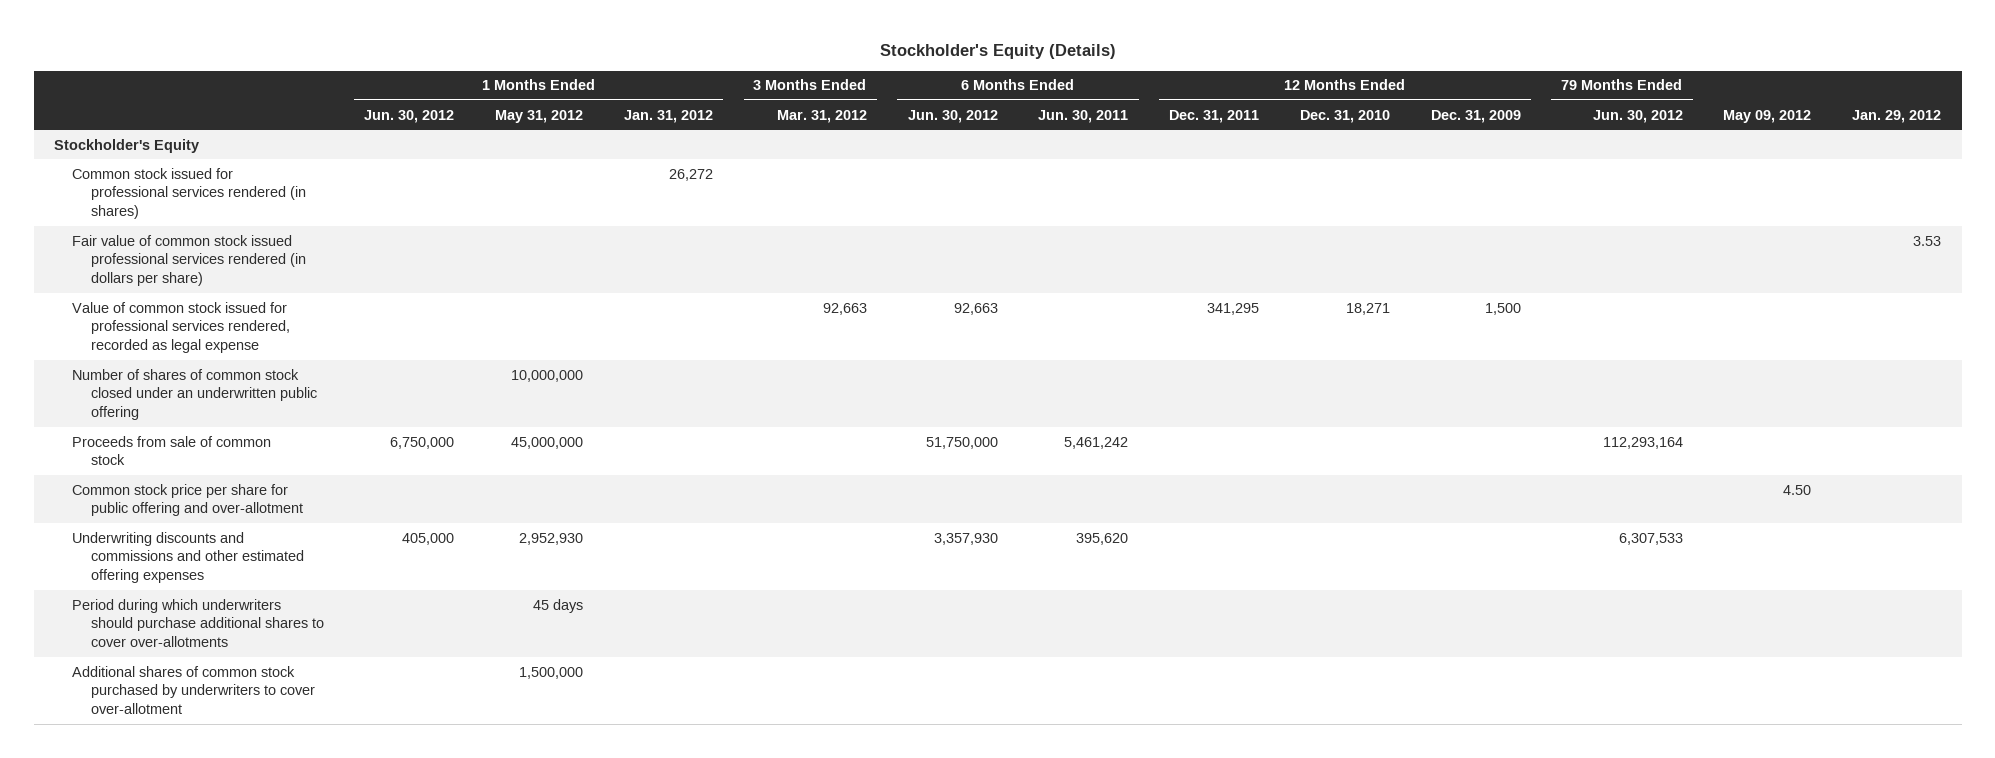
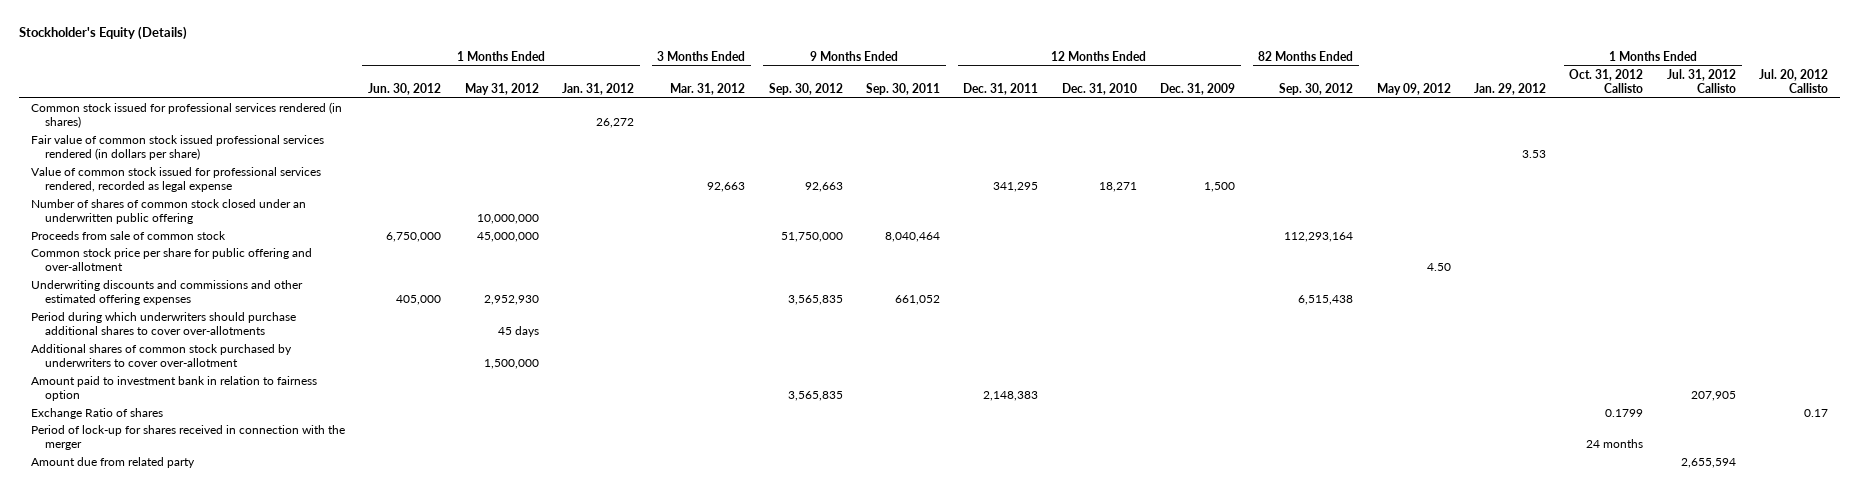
- | 1 Months Ended Jun. 30, 2012 | 1 Months Ended May 31, 2012 | 1 Months Ended Jan. 31, 2012 | 3 Months Ended Mar. 31, 2012 | 6 Months Ended Jun. 30, 2012 | 6 Months Ended Jun. 30, 2011 | 12 Months Ended Dec. 31, 2011 | 12 Months Ended Dec. 31, 2010 | 12 Months Ended Dec. 31, 2009 | 79 Months Ended Jun. 30, 2012 | May 09, 2012 | Jan. 29, 2012
+ | 1 Months Ended Jun. 30, 2012 | 1 Months Ended May 31, 2012 | 1 Months Ended Jan. 31, 2012 | 3 Months Ended Mar. 31, 2012 | 9 Months Ended Sep. 30, 2012 | 9 Months Ended Sep. 30, 2011 | 12 Months Ended Dec. 31, 2011 | 12 Months Ended Dec. 31, 2010 | 12 Months Ended Dec. 31, 2009 | 82 Months Ended Sep. 30, 2012 | May 09, 2012 | Jan. 29, 2012 | 1 Months Ended Oct. 31, 2012 Callisto | 1 Months Ended Jul. 31, 2012 Callisto | Jul. 20, 2012 Callisto
- Stockholder's Equity
+ Amount paid to investment bank in relation to fairness option | | | | | 3,565,835 | | 2,148,383 | | | | | | | 207,905 |
+ Exchange Ratio of shares | | | | | | | | | | | | | 0.1799 | | 0.17
+ Period of lock-up for shares received in connection with the merger | | | | | | | | | | | | | 24 months | |
+ Amount due from related party | | | | | | | | | | | | | | 2,655,594 |

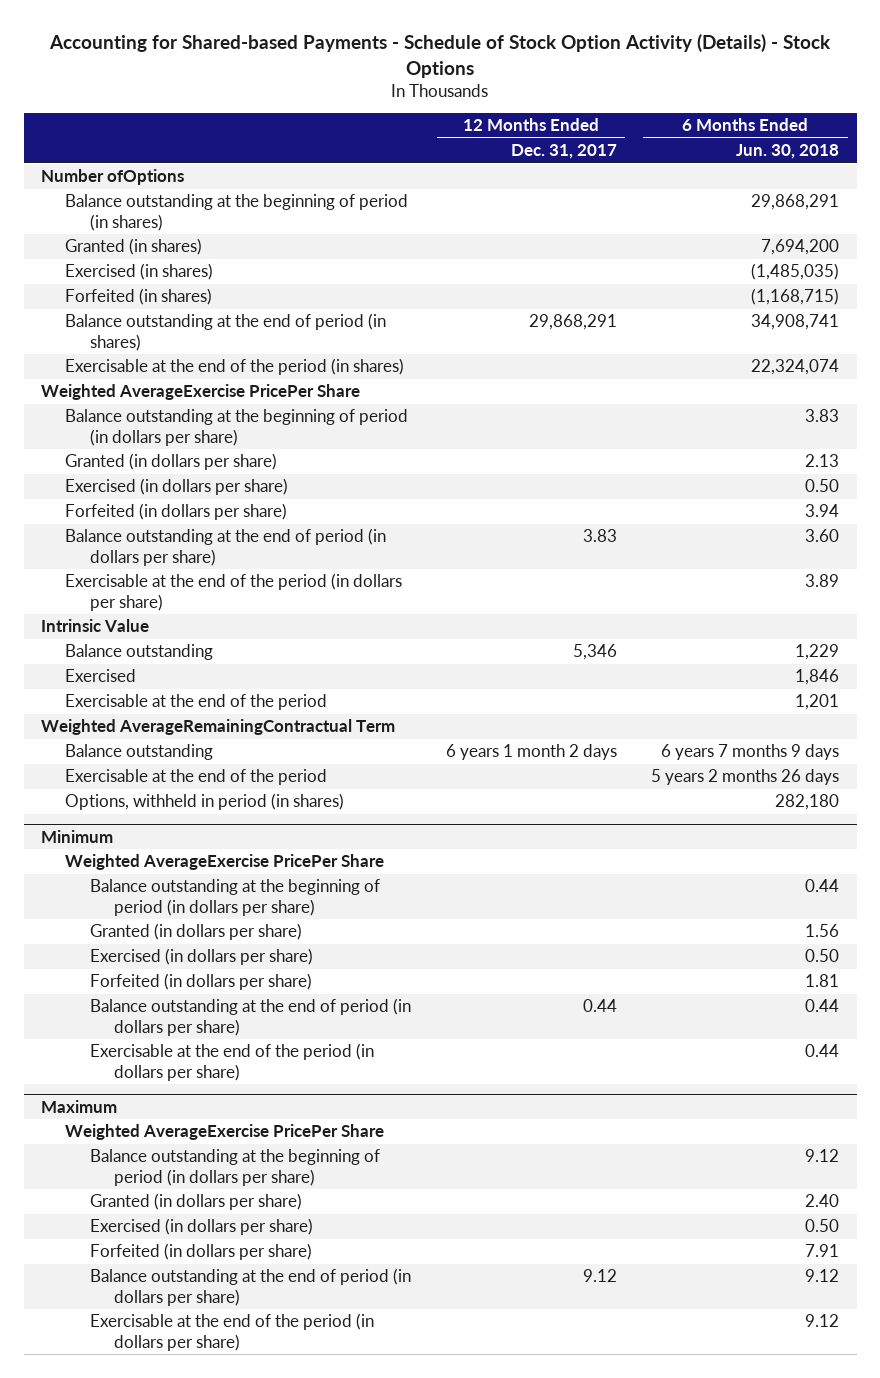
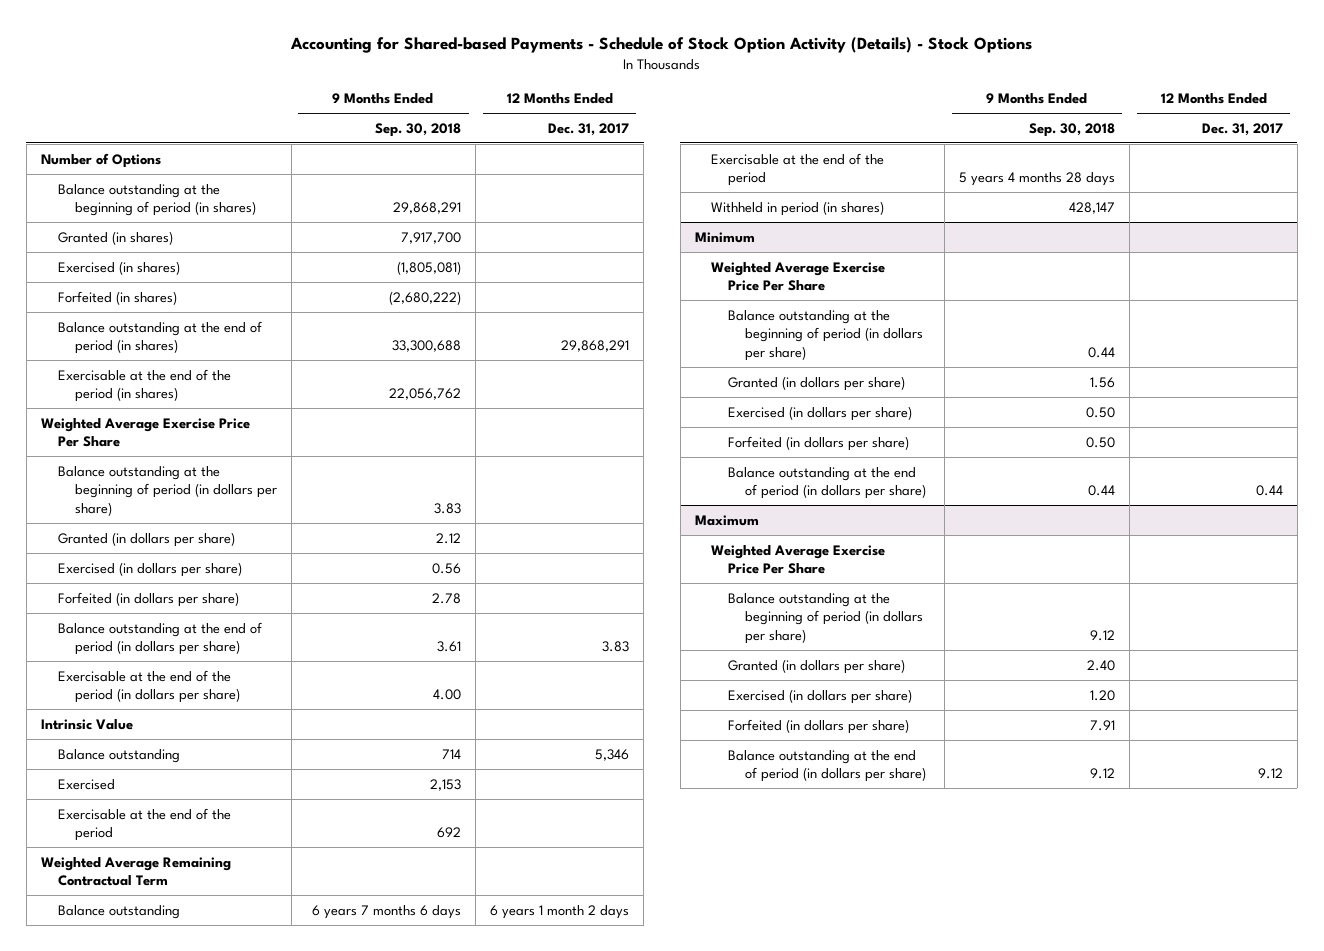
- | 12 Months Ended Dec. 31, 2017 | 6 Months Ended Jun. 30, 2018
+ | 9 Months Ended Sep. 30, 2018 | 12 Months Ended Dec. 31, 2017
- Number ofOptions
+ Number of Options
- Weighted AverageExercise PricePer Share
+ Weighted Average Exercise Price Per Share
- Weighted AverageRemainingContractual Term
+ Weighted Average Remaining Contractual Term
- Options, withheld in period (in shares) | | 282,180
+ Withheld in period (in shares) | 428,147 |
@ Minimum
- Weighted AverageExercise PricePer Share
+ Weighted Average Exercise Price Per Share
- Exercisable at the end of the period (in dollars per share) | | 0.44
@ Maximum
- Weighted AverageExercise PricePer Share
+ Weighted Average Exercise Price Per Share
- Exercisable at the end of the period (in dollars per share) | | 9.12

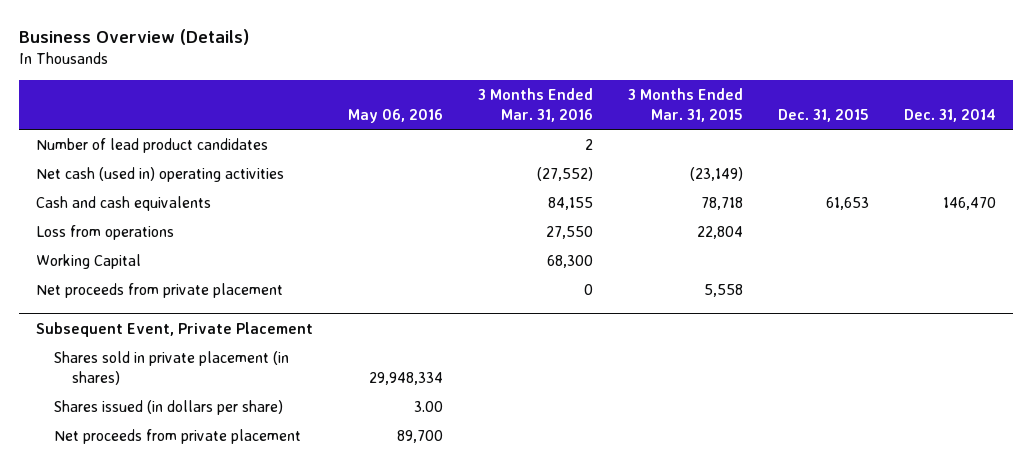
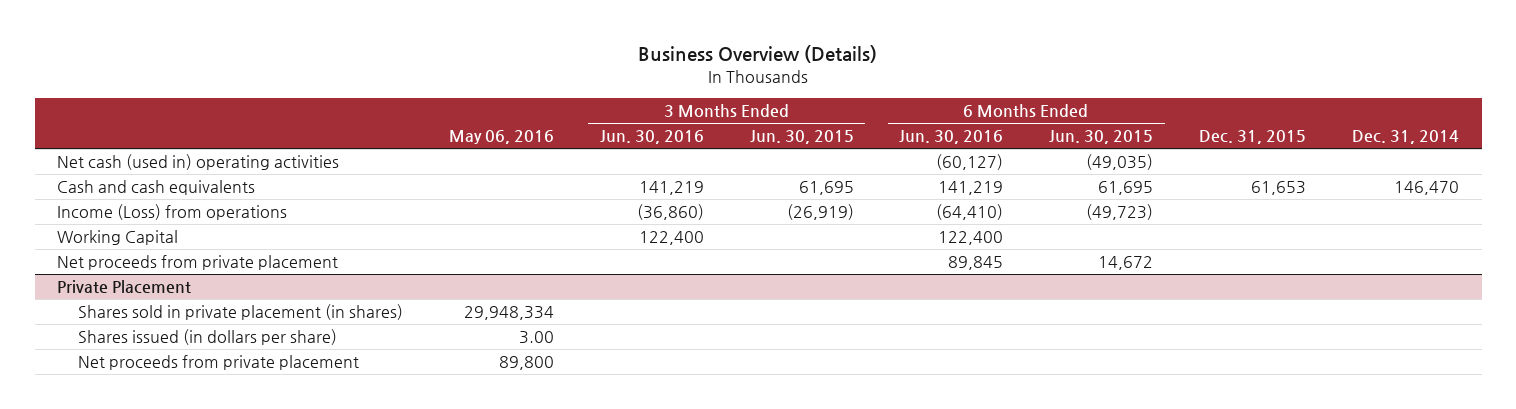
- | May 06, 2016 | 3 Months Ended Mar. 31, 2016 | 3 Months Ended Mar. 31, 2015 | Dec. 31, 2015 | Dec. 31, 2014
+ | May 06, 2016 | 3 Months Ended Jun. 30, 2016 | 3 Months Ended Jun. 30, 2015 | 6 Months Ended Jun. 30, 2016 | 6 Months Ended Jun. 30, 2015 | Dec. 31, 2015 | Dec. 31, 2014
- Number of lead product candidates | | 2 | | |
- Loss from operations | | 27,550 | 22,804 | |
+ Income (Loss) from operations | | (36,860) | (26,919) | (64,410) | (49,723) | |
- Subsequent Event, Private Placement
+ Private Placement
- Net proceeds from private placement | 89,700 | | | |
+ Net proceeds from private placement | 89,800 | | | | | |

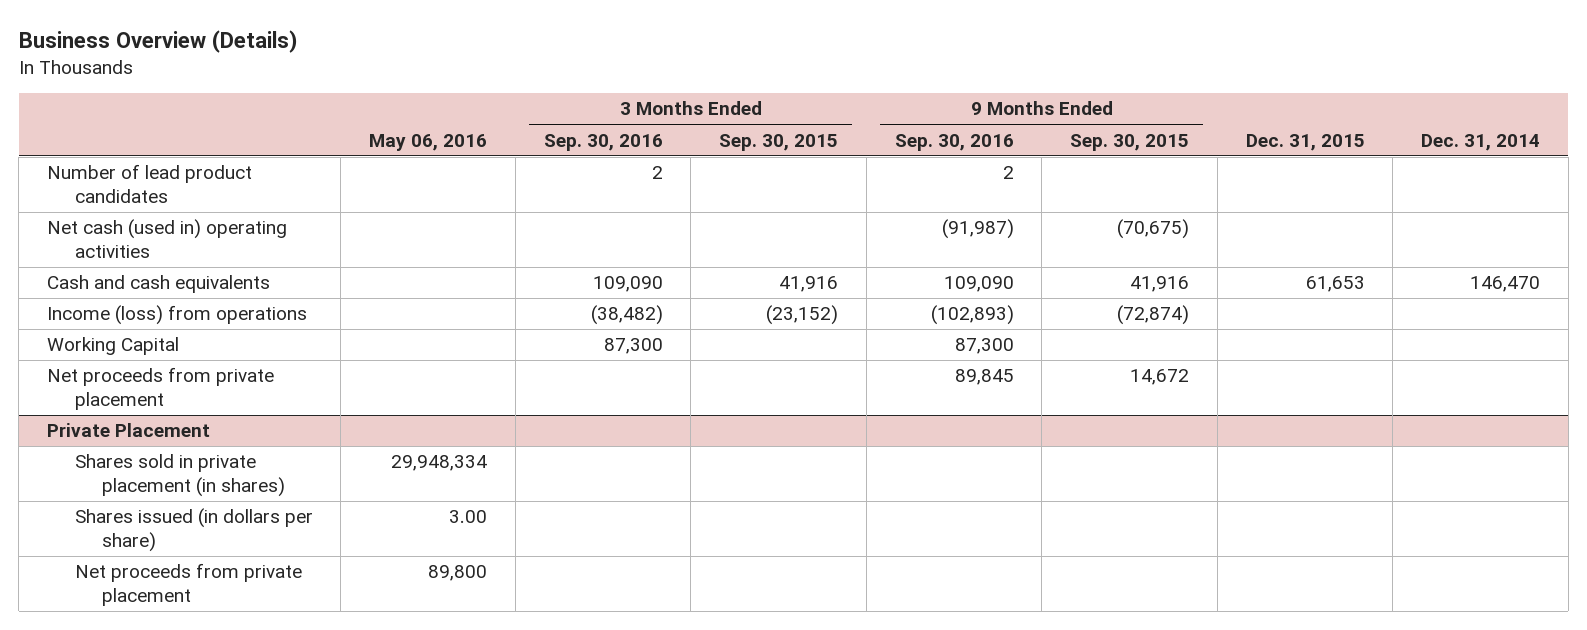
- | May 06, 2016 | 3 Months Ended Jun. 30, 2016 | 3 Months Ended Jun. 30, 2015 | 6 Months Ended Jun. 30, 2016 | 6 Months Ended Jun. 30, 2015 | Dec. 31, 2015 | Dec. 31, 2014
+ | May 06, 2016 | 3 Months Ended Sep. 30, 2016 | 3 Months Ended Sep. 30, 2015 | 9 Months Ended Sep. 30, 2016 | 9 Months Ended Sep. 30, 2015 | Dec. 31, 2015 | Dec. 31, 2014
+ Number of lead product candidates | | 2 | | 2 | | |
- Income (Loss) from operations | | (36,860) | (26,919) | (64,410) | (49,723) | |
+ Income (loss) from operations | | (38,482) | (23,152) | (102,893) | (72,874) | |

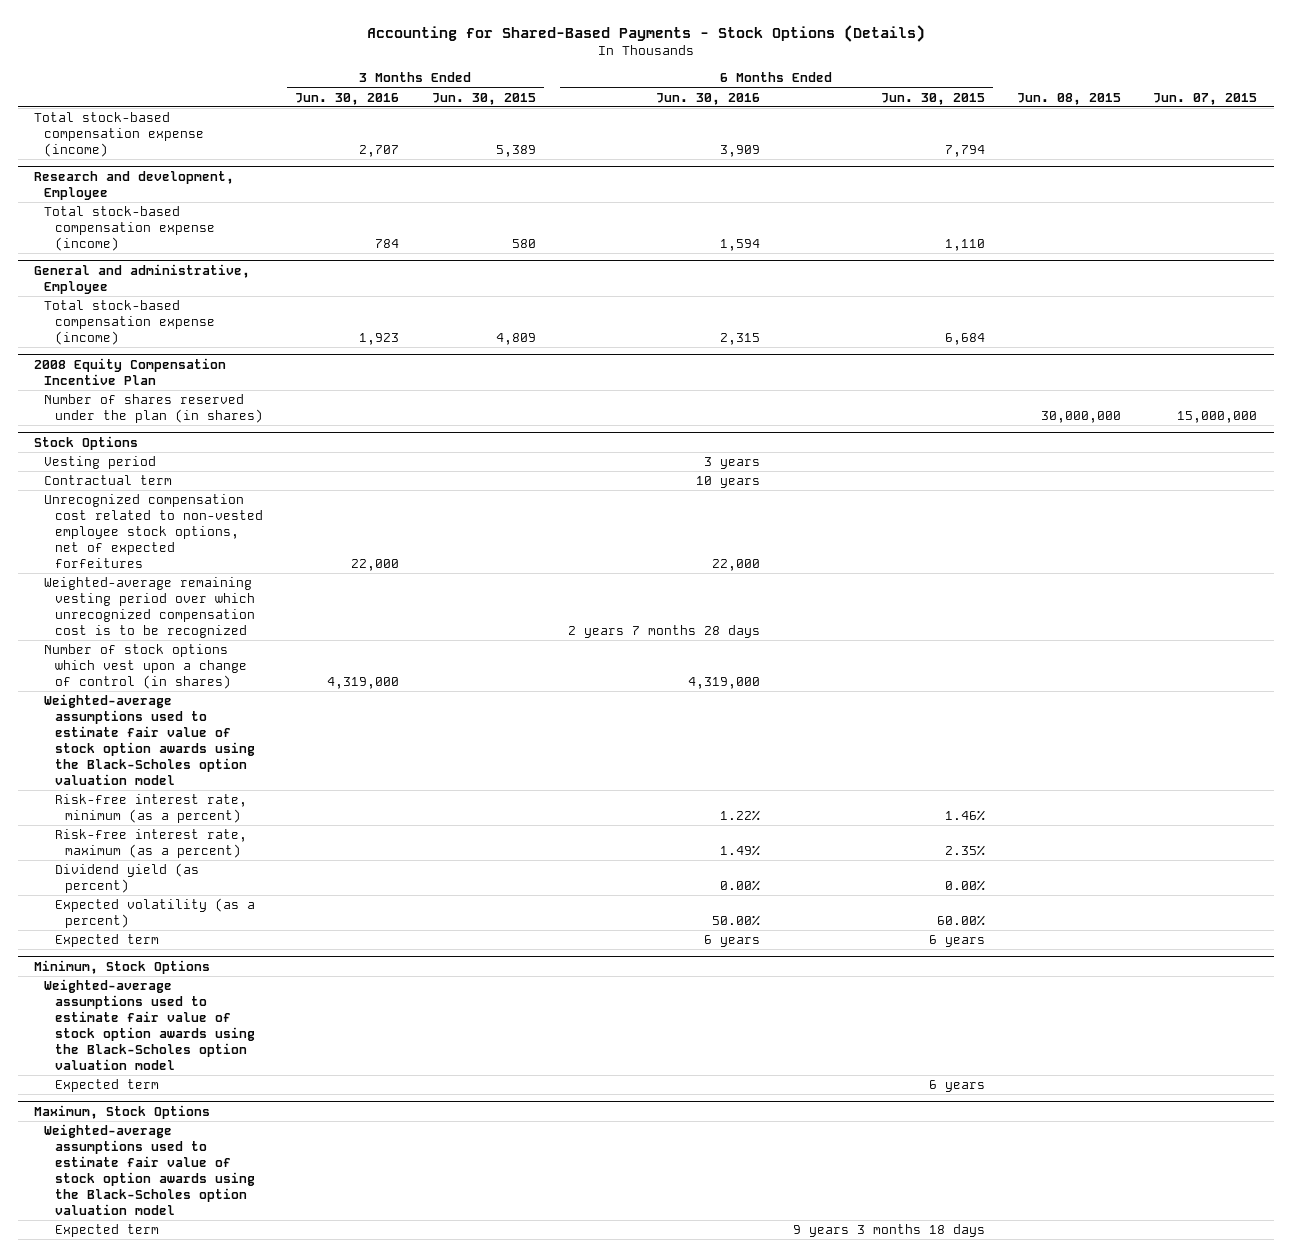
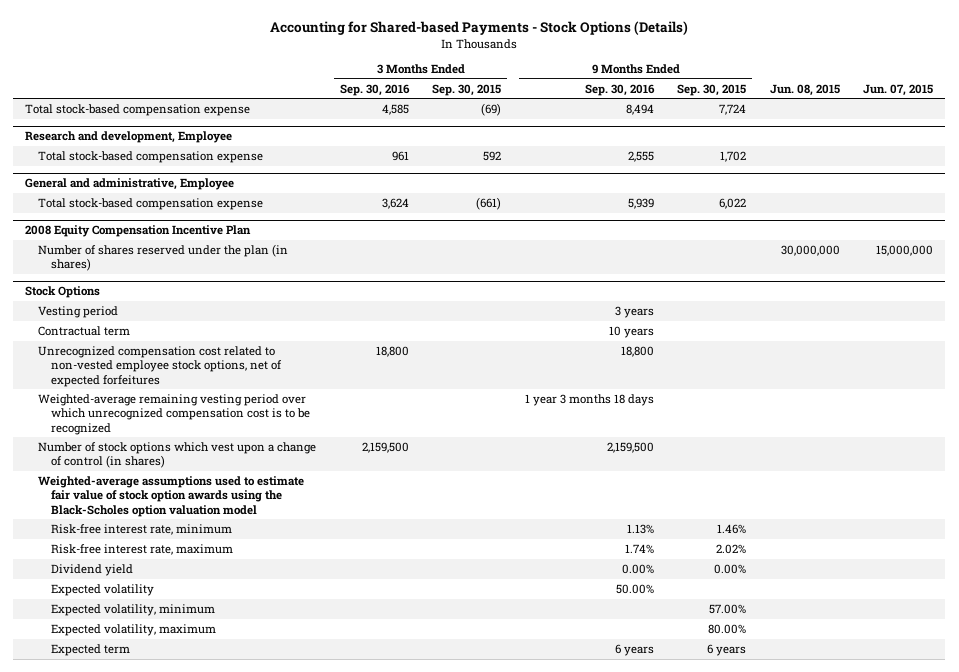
- Accounting for Shared-Based Payments - Stock Options (Details)
+ Accounting for Shared-based Payments - Stock Options (Details)
- | 3 Months Ended Jun. 30, 2016 | 3 Months Ended Jun. 30, 2015 | 6 Months Ended Jun. 30, 2016 | 6 Months Ended Jun. 30, 2015 | Jun. 08, 2015 | Jun. 07, 2015
+ | 3 Months Ended Sep. 30, 2016 | 3 Months Ended Sep. 30, 2015 | 9 Months Ended Sep. 30, 2016 | 9 Months Ended Sep. 30, 2015 | Jun. 08, 2015 | Jun. 07, 2015
- Total stock-based compensation expense (income) | 2,707 | 5,389 | 3,909 | 7,794 | |
+ Total stock-based compensation expense | 4,585 | (69) | 8,494 | 7,724 | |
@ Research and development, Employee
- Total stock-based compensation expense (income) | 784 | 580 | 1,594 | 1,110 | |
+ Total stock-based compensation expense | 961 | 592 | 2,555 | 1,702 | |
@ General and administrative, Employee
- Total stock-based compensation expense (income) | 1,923 | 4,809 | 2,315 | 6,684 | |
+ Total stock-based compensation expense | 3,624 | (661) | 5,939 | 6,022 | |
@ Stock Options
- Risk-free interest rate, minimum (as a percent) | | | 1.22% | 1.46% | |
- Risk-free interest rate, maximum (as a percent) | | | 1.49% | 2.35% | |
- Dividend yield (as percent) | | | 0.00% | 0.00% | |
- Expected volatility (as a percent) | | | 50.00% | 60.00% | |
+ Risk-free interest rate, minimum | | | 1.13% | 1.46% | |
+ Risk-free interest rate, maximum | | | 1.74% | 2.02% | |
+ Dividend yield | | | 0.00% | 0.00% | |
+ Expected volatility | | | 50.00% | | |
+ Expected volatility, minimum | | | | 57.00% | |
+ Expected volatility, maximum | | | | 80.00% | |
- Minimum, Stock Options
- Weighted-average assumptions used to estimate fair value of stock option awards using the Black-Scholes option valuation model
- Expected term | | | | 6 years | |
- Maximum, Stock Options
- Weighted-average assumptions used to estimate fair value of stock option awards using the Black-Scholes option valuation model
- Expected term | | | | 9 years 3 months 18 days | |

